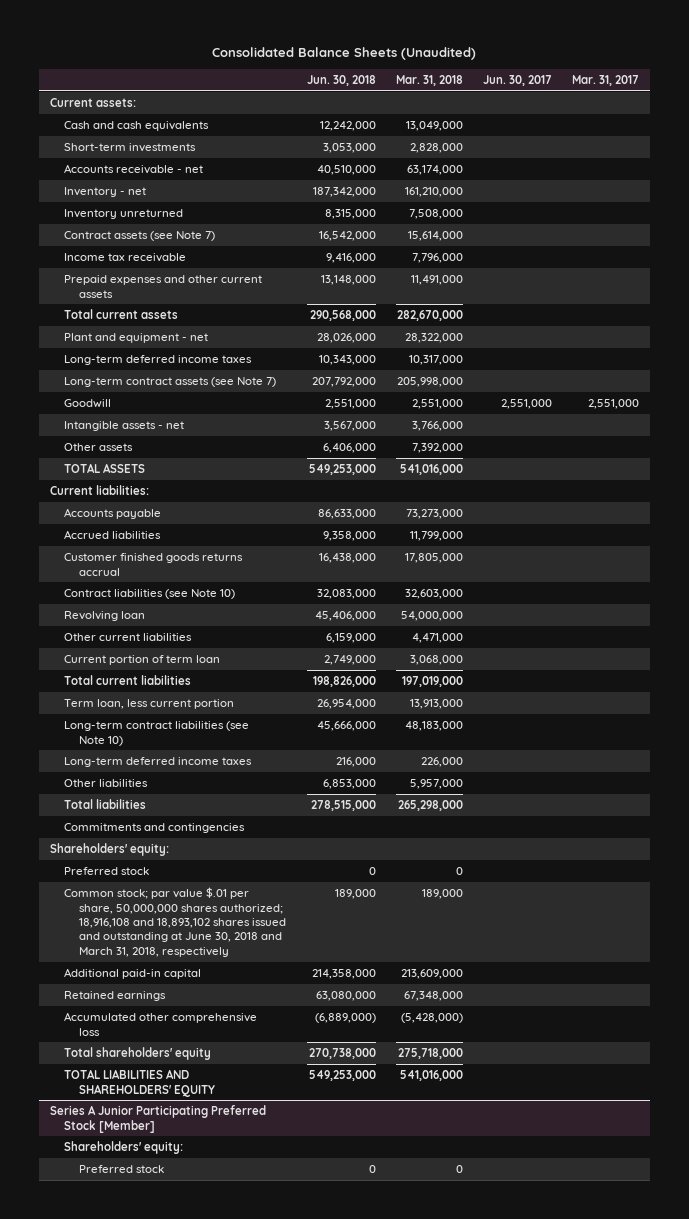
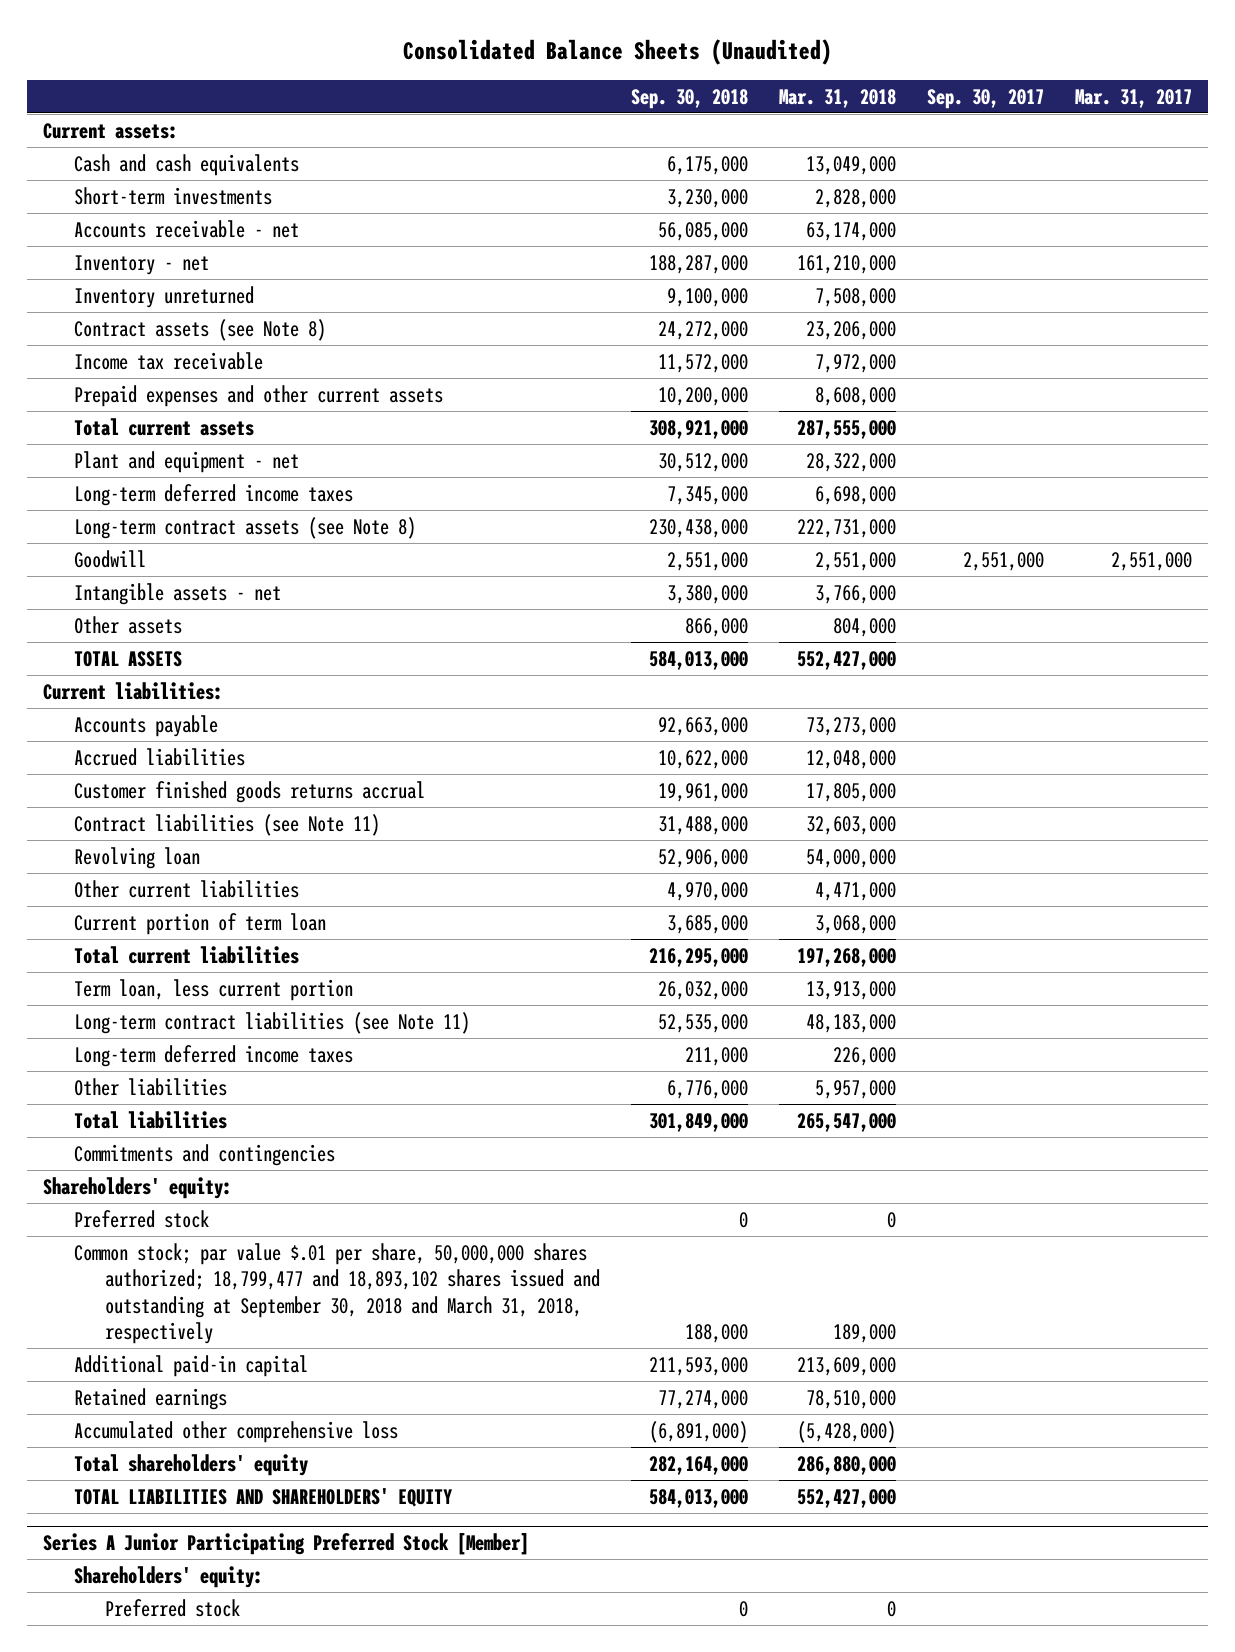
- | Jun. 30, 2018 | Mar. 31, 2018 | Jun. 30, 2017 | Mar. 31, 2017
+ | Sep. 30, 2018 | Mar. 31, 2018 | Sep. 30, 2017 | Mar. 31, 2017
- Contract assets (see Note 7) | 16,542,000 | 15,614,000 | |
- Income tax receivable | 9,416,000 | 7,796,000 | |
- Prepaid expenses and other current assets | 13,148,000 | 11,491,000 | |
- Total current assets | 290,568,000 | 282,670,000 | |
+ Contract assets (see Note 8) | 24,272,000 | 23,206,000 | |
+ Income tax receivable | 11,572,000 | 7,972,000 | |
+ Prepaid expenses and other current assets | 10,200,000 | 8,608,000 | |
+ Total current assets | 308,921,000 | 287,555,000 | |
- Long-term deferred income taxes | 10,343,000 | 10,317,000 | |
- Long-term contract assets (see Note 7) | 207,792,000 | 205,998,000 | |
+ Long-term deferred income taxes | 7,345,000 | 6,698,000 | |
+ Long-term contract assets (see Note 8) | 230,438,000 | 222,731,000 | |
- Other assets | 6,406,000 | 7,392,000 | |
- TOTAL ASSETS | 549,253,000 | 541,016,000 | |
+ Other assets | 866,000 | 804,000 | |
+ TOTAL ASSETS | 584,013,000 | 552,427,000 | |
- Accrued liabilities | 9,358,000 | 11,799,000 | |
+ Accrued liabilities | 10,622,000 | 12,048,000 | |
- Contract liabilities (see Note 10) | 32,083,000 | 32,603,000 | |
+ Contract liabilities (see Note 11) | 31,488,000 | 32,603,000 | |
- Total current liabilities | 198,826,000 | 197,019,000 | |
+ Total current liabilities | 216,295,000 | 197,268,000 | |
- Long-term contract liabilities (see Note 10) | 45,666,000 | 48,183,000 | |
+ Long-term contract liabilities (see Note 11) | 52,535,000 | 48,183,000 | |
- Total liabilities | 278,515,000 | 265,298,000 | |
+ Total liabilities | 301,849,000 | 265,547,000 | |
- Common stock; par value $.01 per share, 50,000,000 shares authorized; 18,916,108 and 18,893,102 shares issued and outstanding at June 30, 2018 and March 31, 2018, respectively | 189,000 | 189,000 | |
+ Common stock; par value $.01 per share, 50,000,000 shares authorized; 18,799,477 and 18,893,102 shares issued and outstanding at September 30, 2018 and March 31, 2018, respectively | 188,000 | 189,000 | |
- Retained earnings | 63,080,000 | 67,348,000 | |
+ Retained earnings | 77,274,000 | 78,510,000 | |
- Total shareholders' equity | 270,738,000 | 275,718,000 | |
- TOTAL LIABILITIES AND SHAREHOLDERS' EQUITY | 549,253,000 | 541,016,000 | |
+ Total shareholders' equity | 282,164,000 | 286,880,000 | |
+ TOTAL LIABILITIES AND SHAREHOLDERS' EQUITY | 584,013,000 | 552,427,000 | |

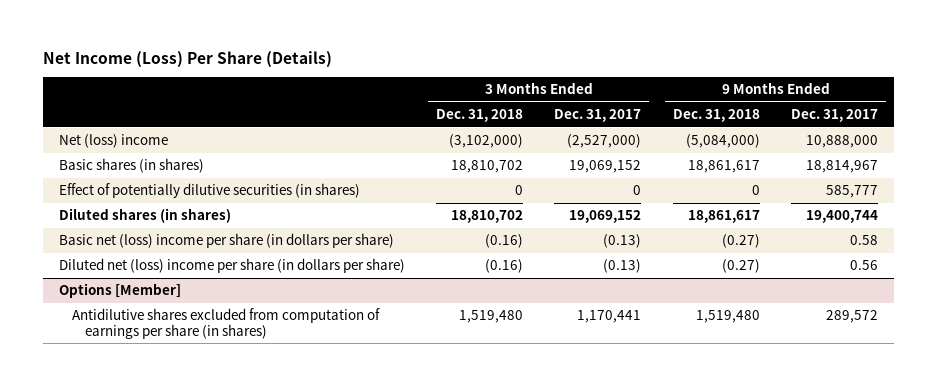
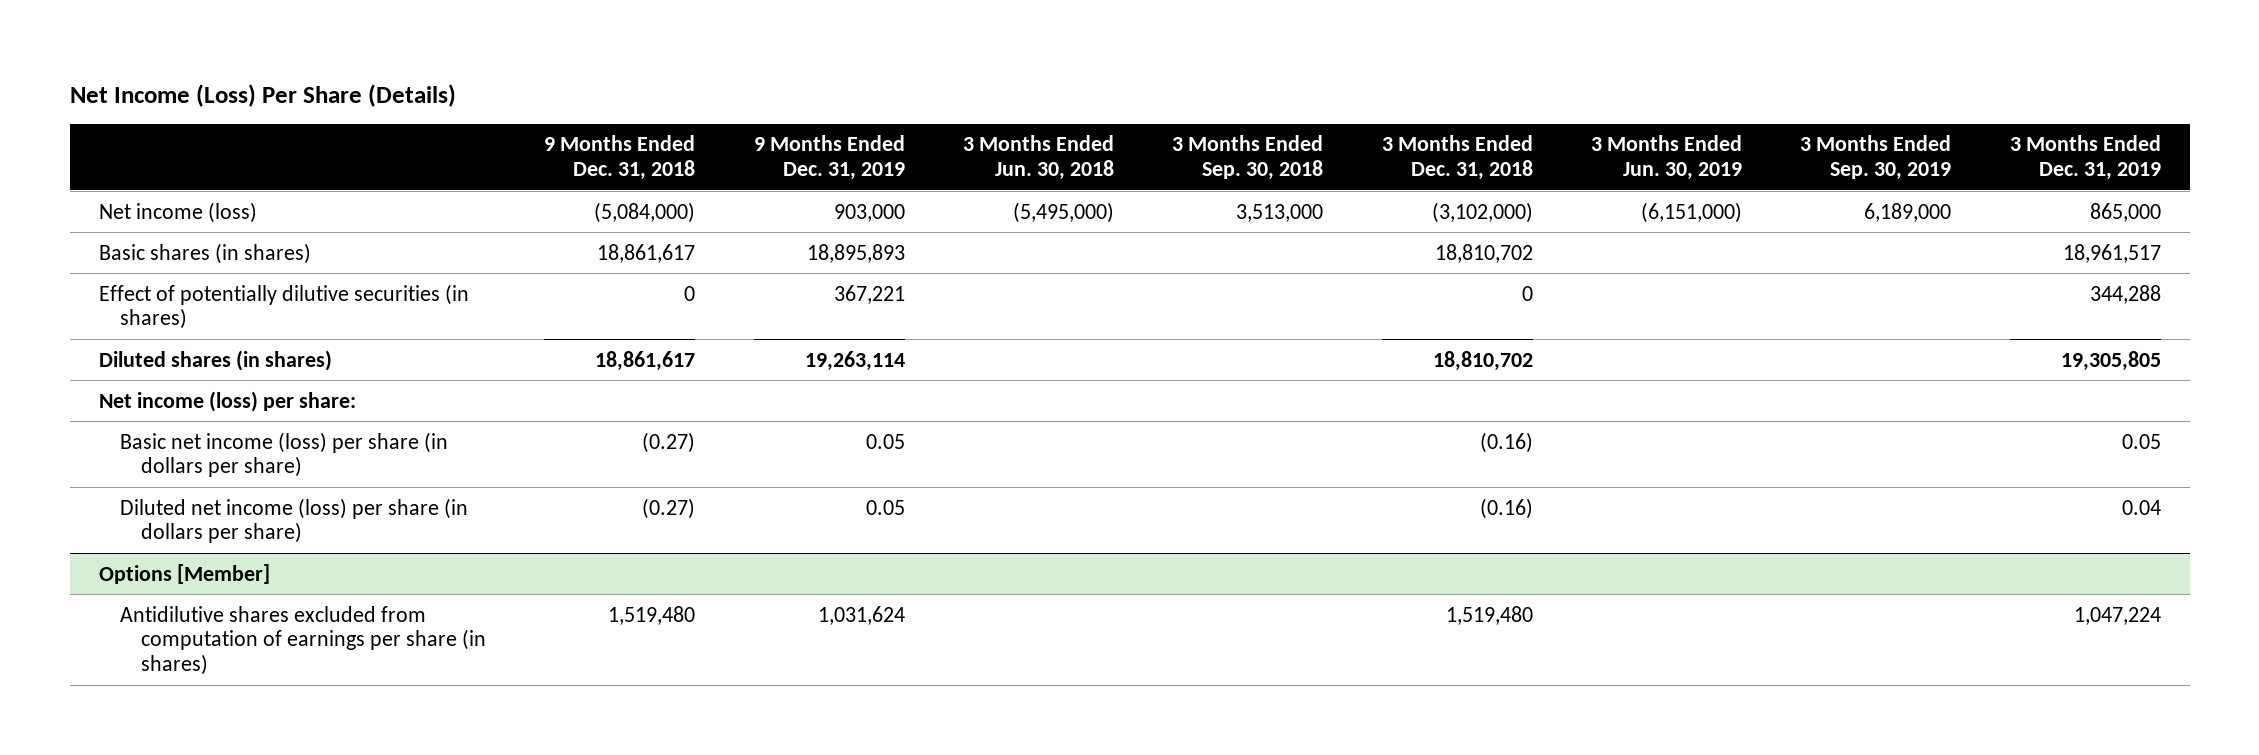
- | 3 Months Ended Dec. 31, 2018 | 3 Months Ended Dec. 31, 2017 | 9 Months Ended Dec. 31, 2018 | 9 Months Ended Dec. 31, 2017
+ | 9 Months Ended Dec. 31, 2018 | 9 Months Ended Dec. 31, 2019 | 3 Months Ended Jun. 30, 2018 | 3 Months Ended Sep. 30, 2018 | 3 Months Ended Dec. 31, 2018 | 3 Months Ended Jun. 30, 2019 | 3 Months Ended Sep. 30, 2019 | 3 Months Ended Dec. 31, 2019
- Net (loss) income | (3,102,000) | (2,527,000) | (5,084,000) | 10,888,000
+ Net income (loss) | (5,084,000) | 903,000 | (5,495,000) | 3,513,000 | (3,102,000) | (6,151,000) | 6,189,000 | 865,000
- Basic net (loss) income per share (in dollars per share) | (0.16) | (0.13) | (0.27) | 0.58
- Diluted net (loss) income per share (in dollars per share) | (0.16) | (0.13) | (0.27) | 0.56
+ Net income (loss) per share:
+ Basic net income (loss) per share (in dollars per share) | (0.27) | 0.05 | | | (0.16) | | | 0.05
+ Diluted net income (loss) per share (in dollars per share) | (0.27) | 0.05 | | | (0.16) | | | 0.04

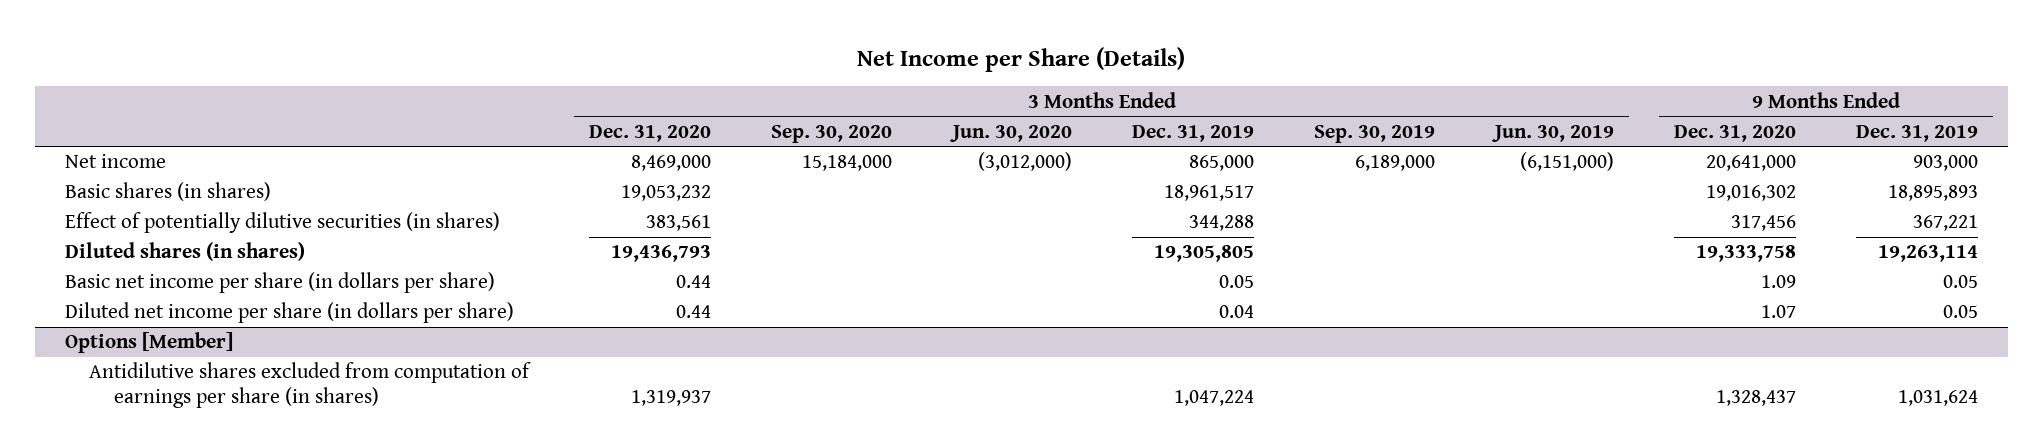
- Net Income (Loss) Per Share (Details)
+ Net Income per Share (Details)
- | 9 Months Ended Dec. 31, 2018 | 9 Months Ended Dec. 31, 2019 | 3 Months Ended Jun. 30, 2018 | 3 Months Ended Sep. 30, 2018 | 3 Months Ended Dec. 31, 2018 | 3 Months Ended Jun. 30, 2019 | 3 Months Ended Sep. 30, 2019 | 3 Months Ended Dec. 31, 2019
+ | 3 Months Ended Dec. 31, 2020 | 3 Months Ended Sep. 30, 2020 | 3 Months Ended Jun. 30, 2020 | 3 Months Ended Dec. 31, 2019 | 3 Months Ended Sep. 30, 2019 | 3 Months Ended Jun. 30, 2019 | 9 Months Ended Dec. 31, 2020 | 9 Months Ended Dec. 31, 2019
- Net income (loss) | (5,084,000) | 903,000 | (5,495,000) | 3,513,000 | (3,102,000) | (6,151,000) | 6,189,000 | 865,000
+ Net income | 8,469,000 | 15,184,000 | (3,012,000) | 865,000 | 6,189,000 | (6,151,000) | 20,641,000 | 903,000
- Net income (loss) per share:
- Basic net income (loss) per share (in dollars per share) | (0.27) | 0.05 | | | (0.16) | | | 0.05
- Diluted net income (loss) per share (in dollars per share) | (0.27) | 0.05 | | | (0.16) | | | 0.04
+ Basic net income per share (in dollars per share) | 0.44 | | | 0.05 | | | 1.09 | 0.05
+ Diluted net income per share (in dollars per share) | 0.44 | | | 0.04 | | | 1.07 | 0.05

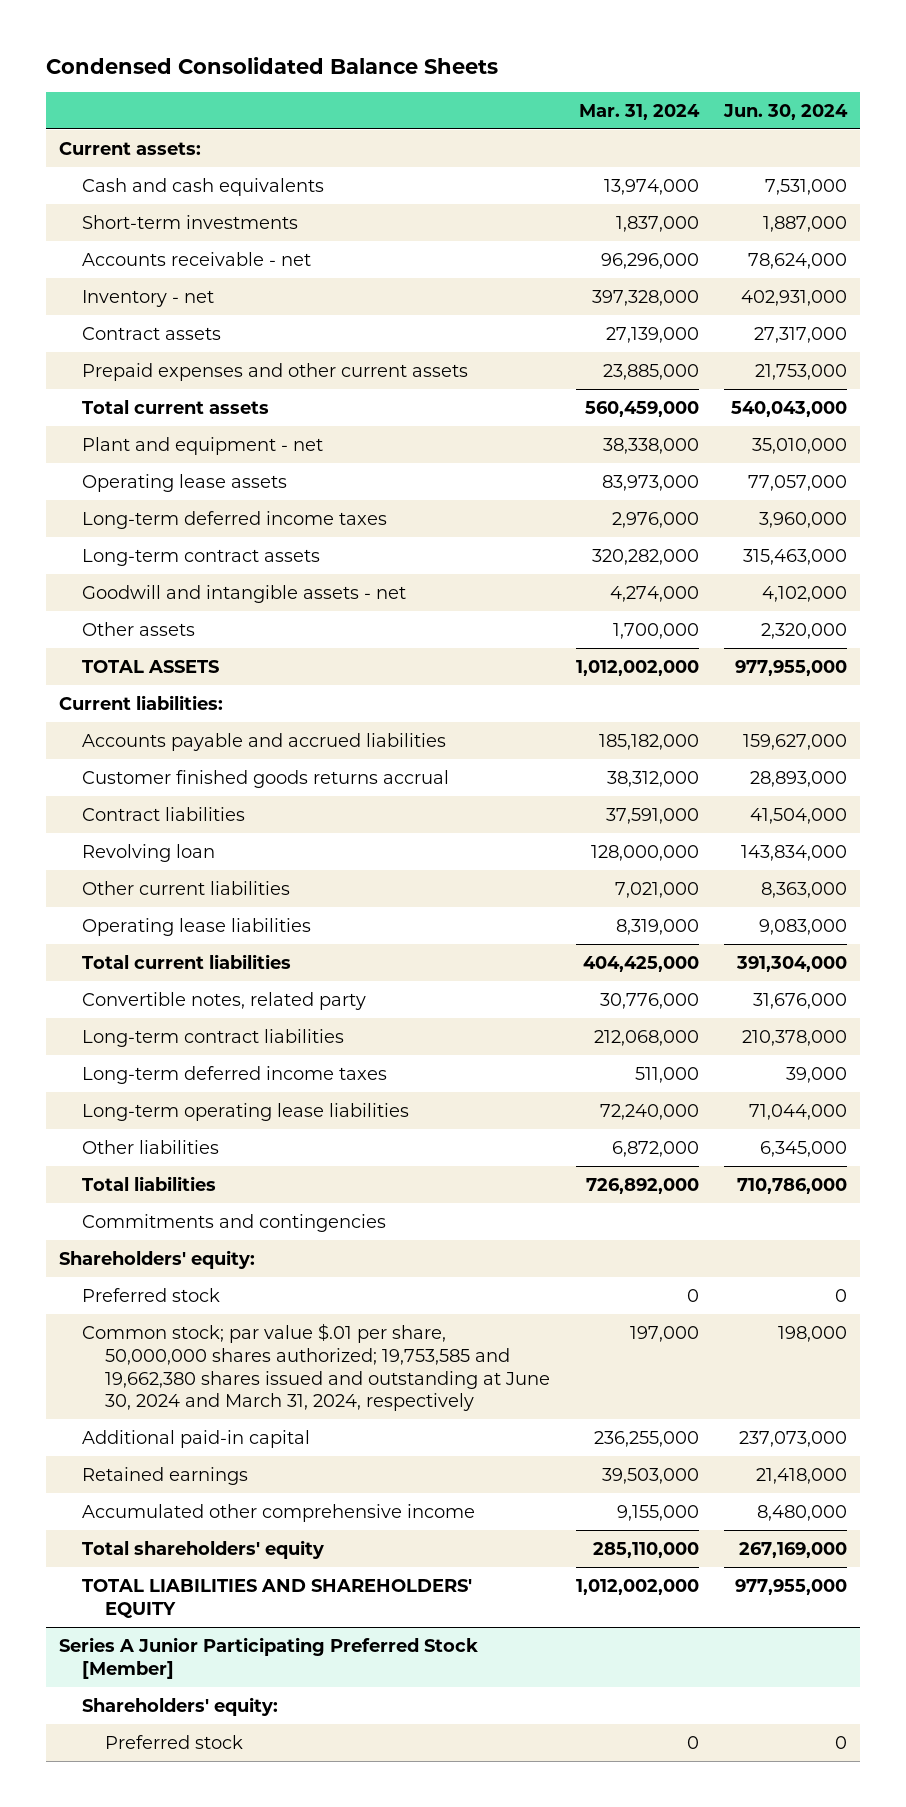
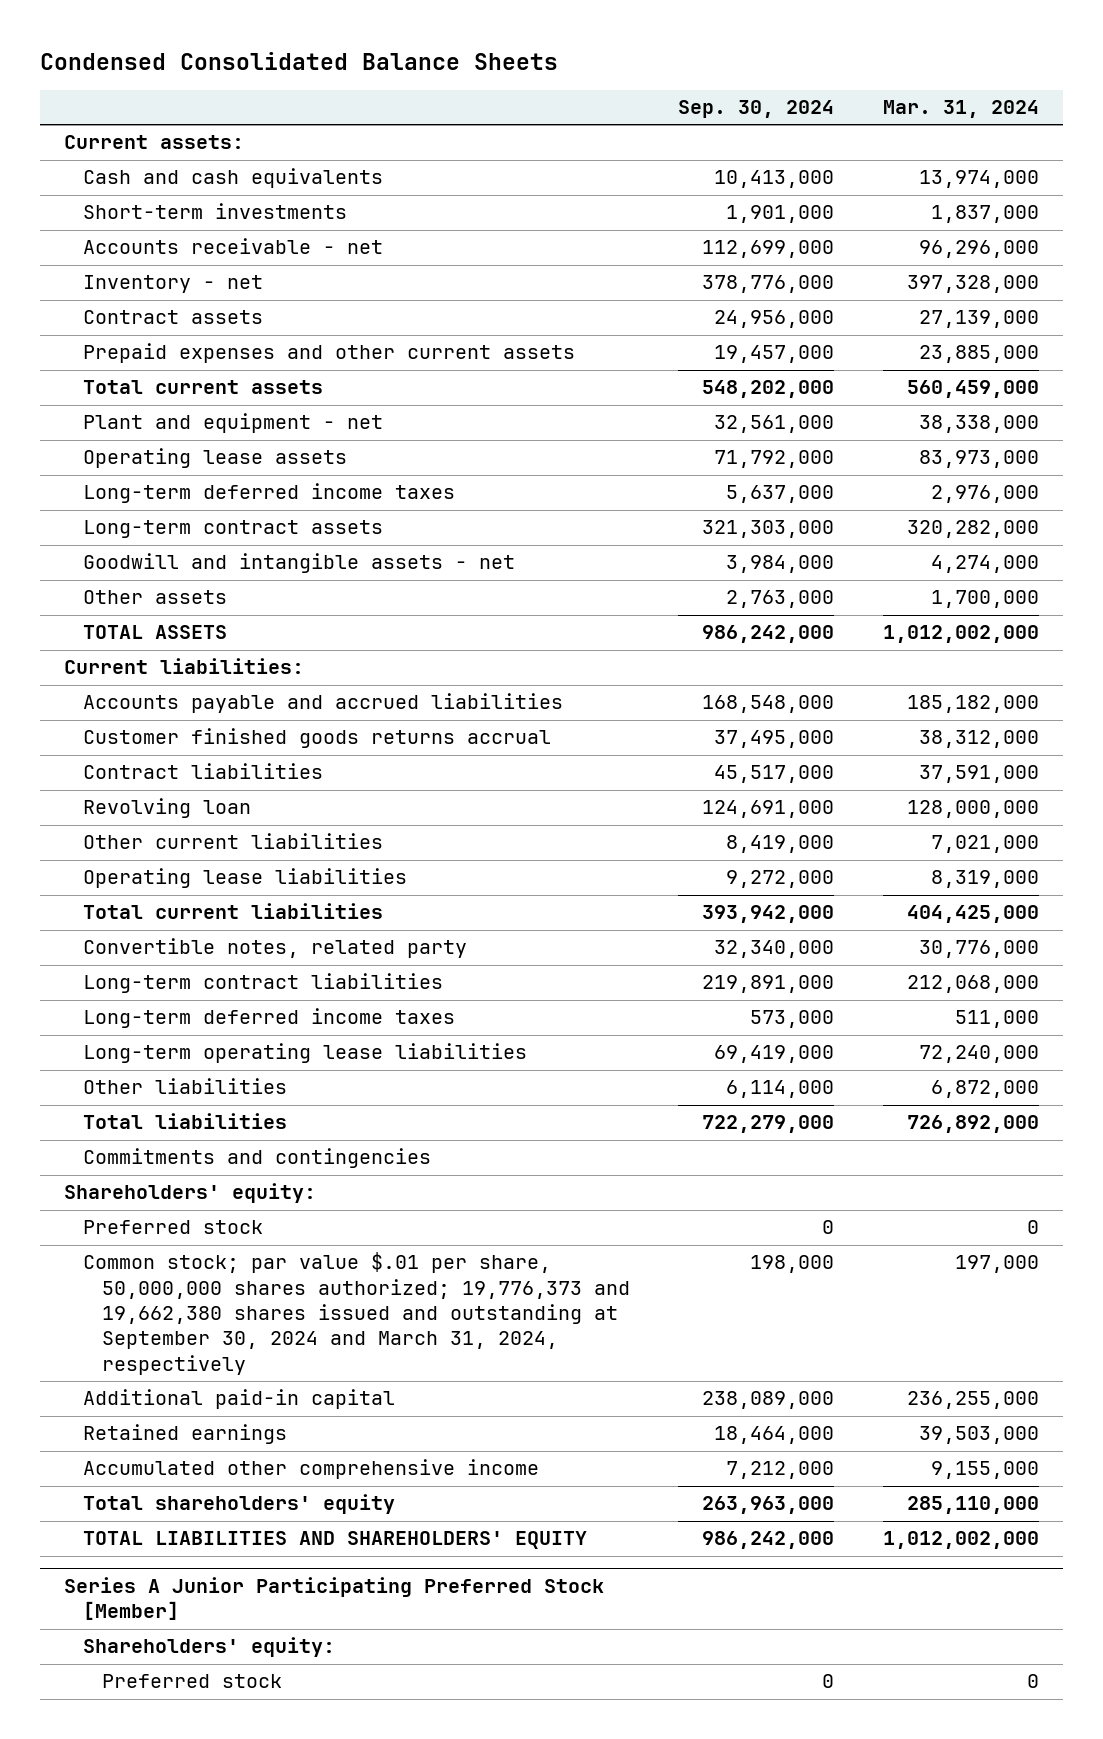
- | Mar. 31, 2024 | Jun. 30, 2024
+ | Sep. 30, 2024 | Mar. 31, 2024
- Common stock; par value $.01 per share, 50,000,000 shares authorized; 19,753,585 and 19,662,380 shares issued and outstanding at June 30, 2024 and March 31, 2024, respectively | 197,000 | 198,000
+ Common stock; par value $.01 per share, 50,000,000 shares authorized; 19,776,373 and 19,662,380 shares issued and outstanding at September 30, 2024 and March 31, 2024, respectively | 198,000 | 197,000

